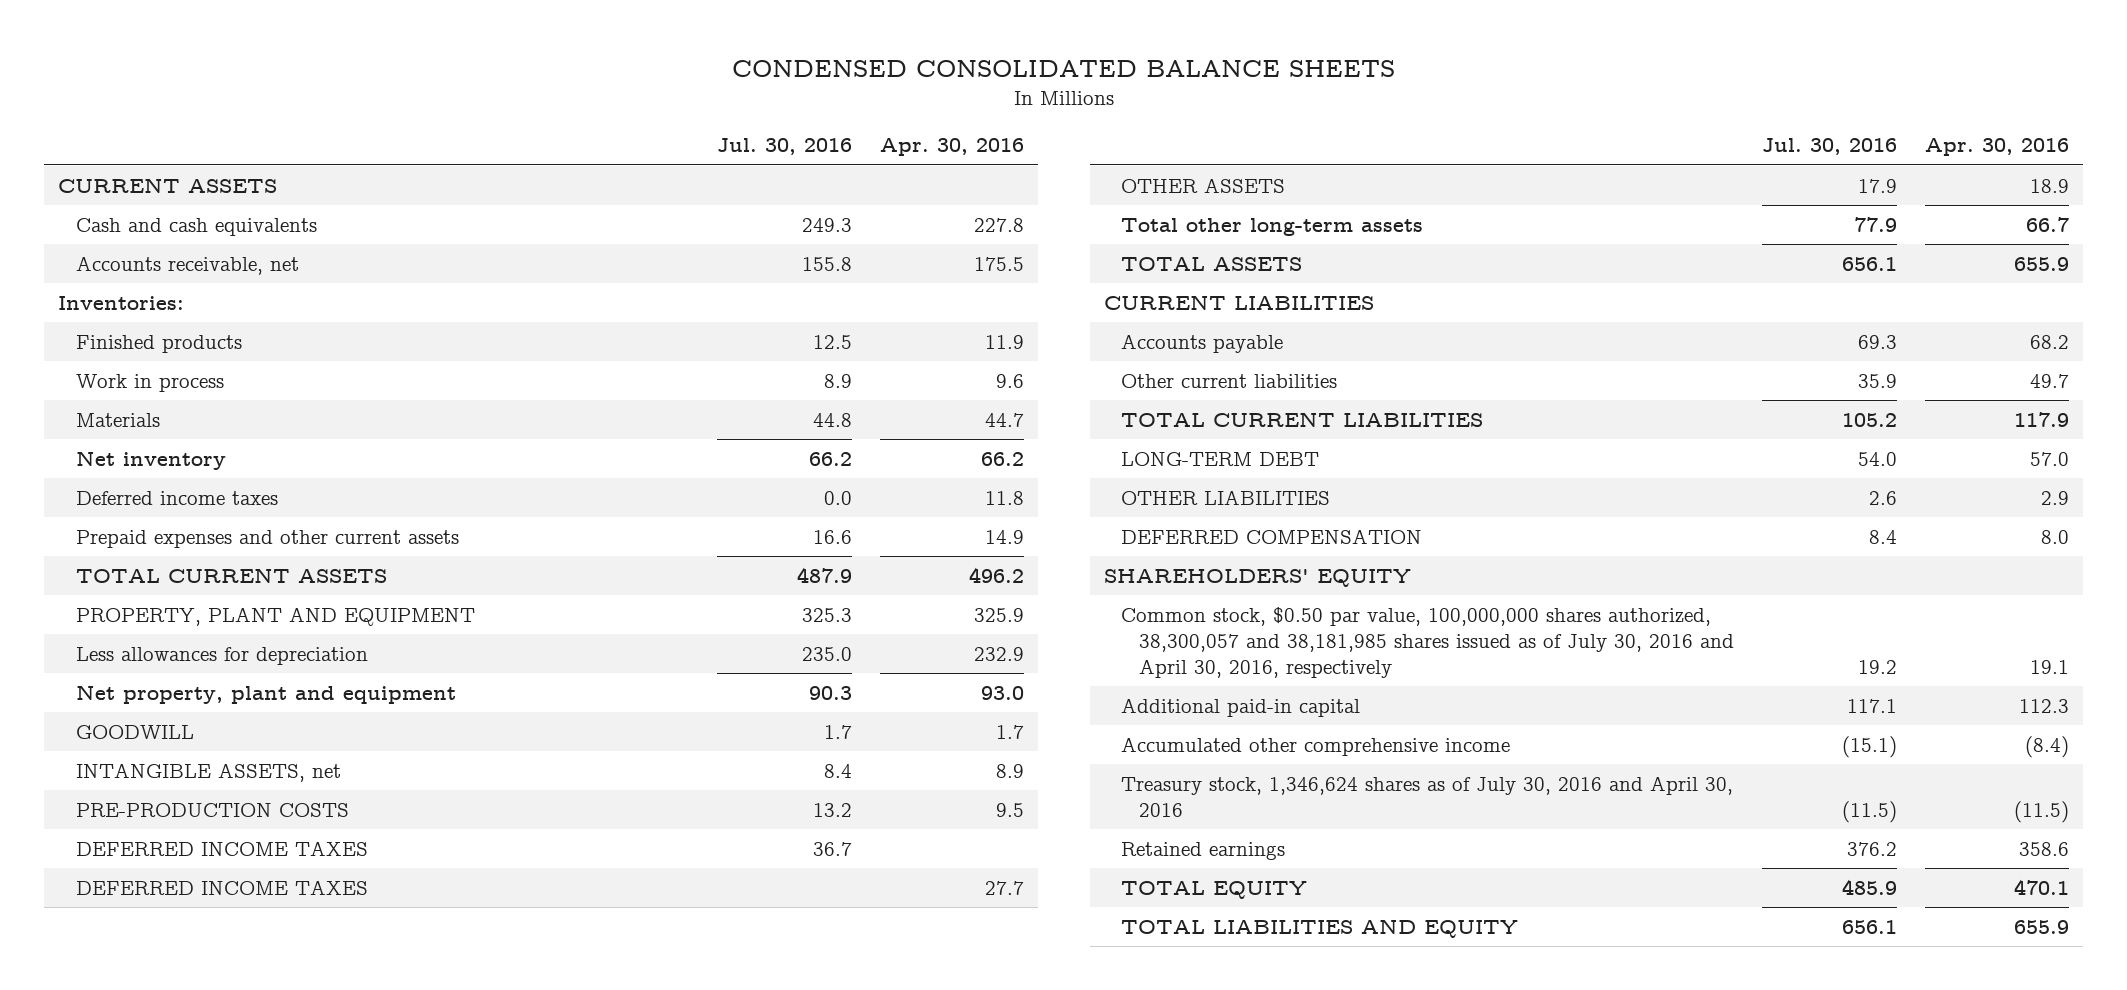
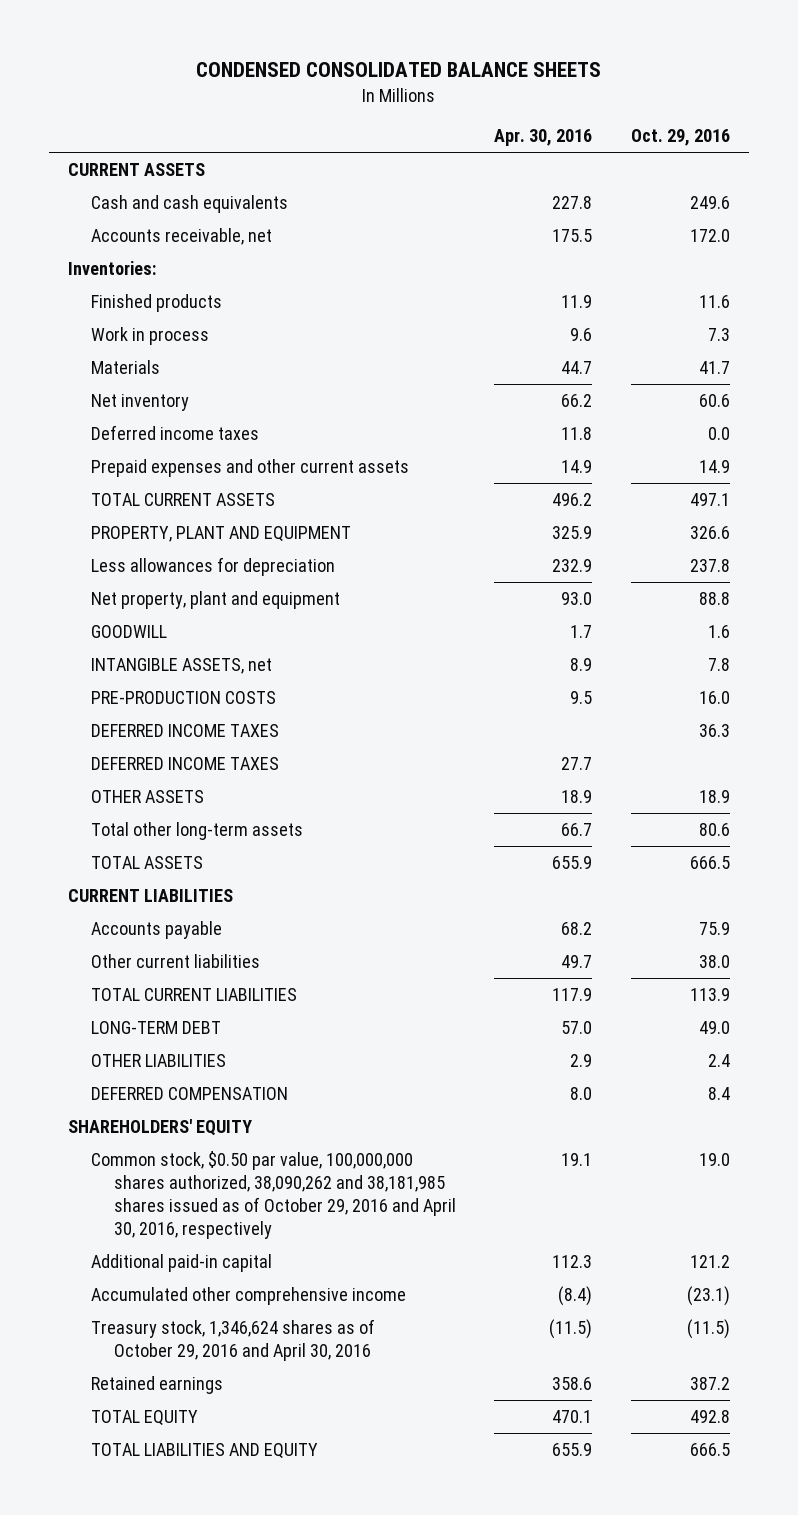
- | Jul. 30, 2016 | Apr. 30, 2016
+ | Apr. 30, 2016 | Oct. 29, 2016
- Common stock, $0.50 par value, 100,000,000 shares authorized, 38,300,057 and 38,181,985 shares issued as of July 30, 2016 and April 30, 2016, respectively | 19.2 | 19.1
+ Common stock, $0.50 par value, 100,000,000 shares authorized, 38,090,262 and 38,181,985 shares issued as of October 29, 2016 and April 30, 2016, respectively | 19.1 | 19.0
- Treasury stock, 1,346,624 shares as of July 30, 2016 and April 30, 2016 | (11.5) | (11.5)
+ Treasury stock, 1,346,624 shares as of October 29, 2016 and April 30, 2016 | (11.5) | (11.5)

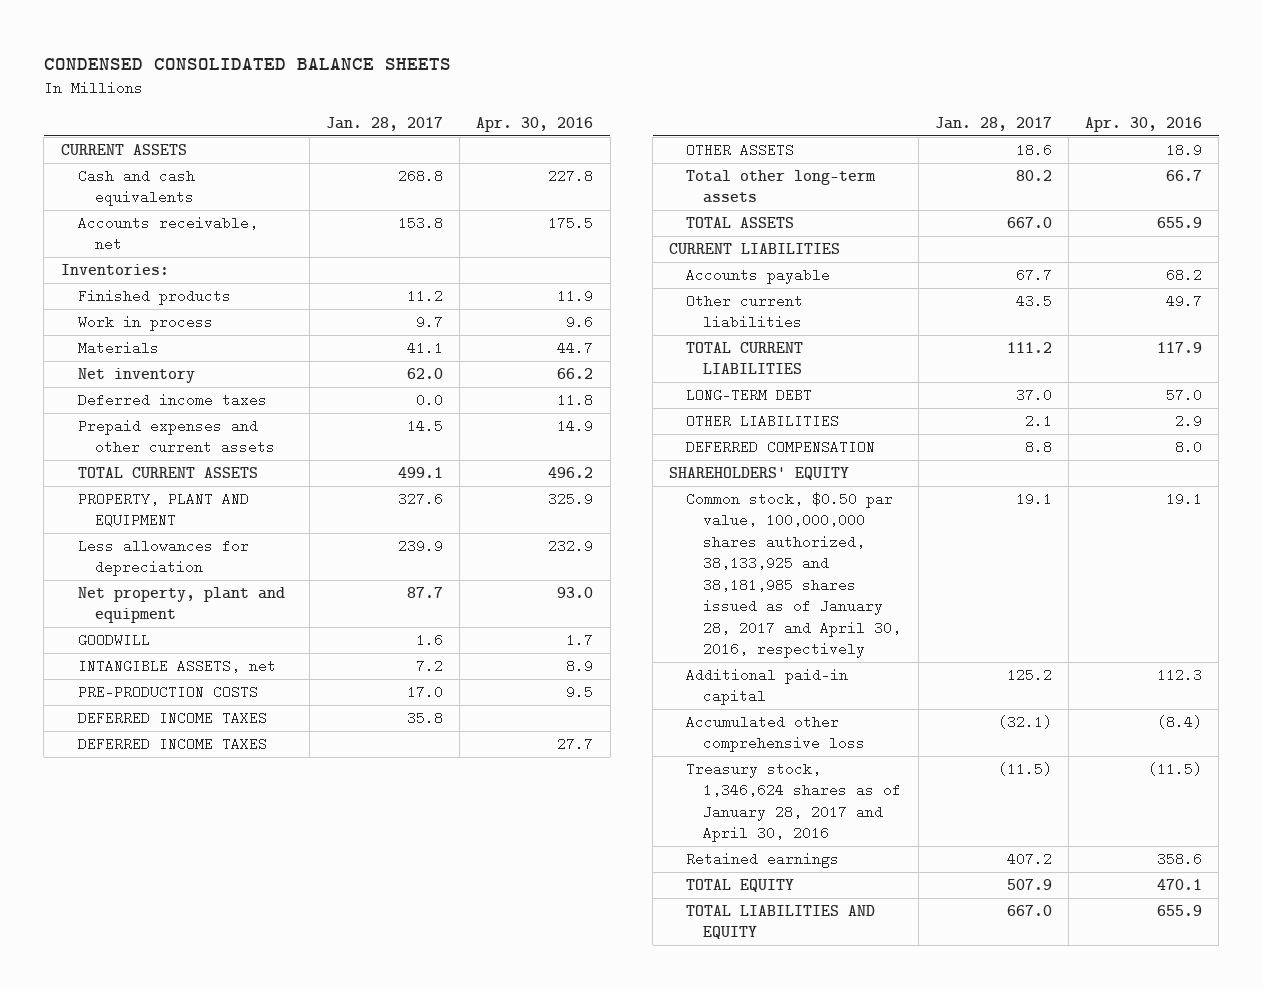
- | Apr. 30, 2016 | Oct. 29, 2016
+ | Jan. 28, 2017 | Apr. 30, 2016
- Common stock, $0.50 par value, 100,000,000 shares authorized, 38,090,262 and 38,181,985 shares issued as of October 29, 2016 and April 30, 2016, respectively | 19.1 | 19.0
+ Common stock, $0.50 par value, 100,000,000 shares authorized, 38,133,925 and 38,181,985 shares issued as of January 28, 2017 and April 30, 2016, respectively | 19.1 | 19.1
- Accumulated other comprehensive income | (8.4) | (23.1)
- Treasury stock, 1,346,624 shares as of October 29, 2016 and April 30, 2016 | (11.5) | (11.5)
+ Accumulated other comprehensive loss | (32.1) | (8.4)
+ Treasury stock, 1,346,624 shares as of January 28, 2017 and April 30, 2016 | (11.5) | (11.5)

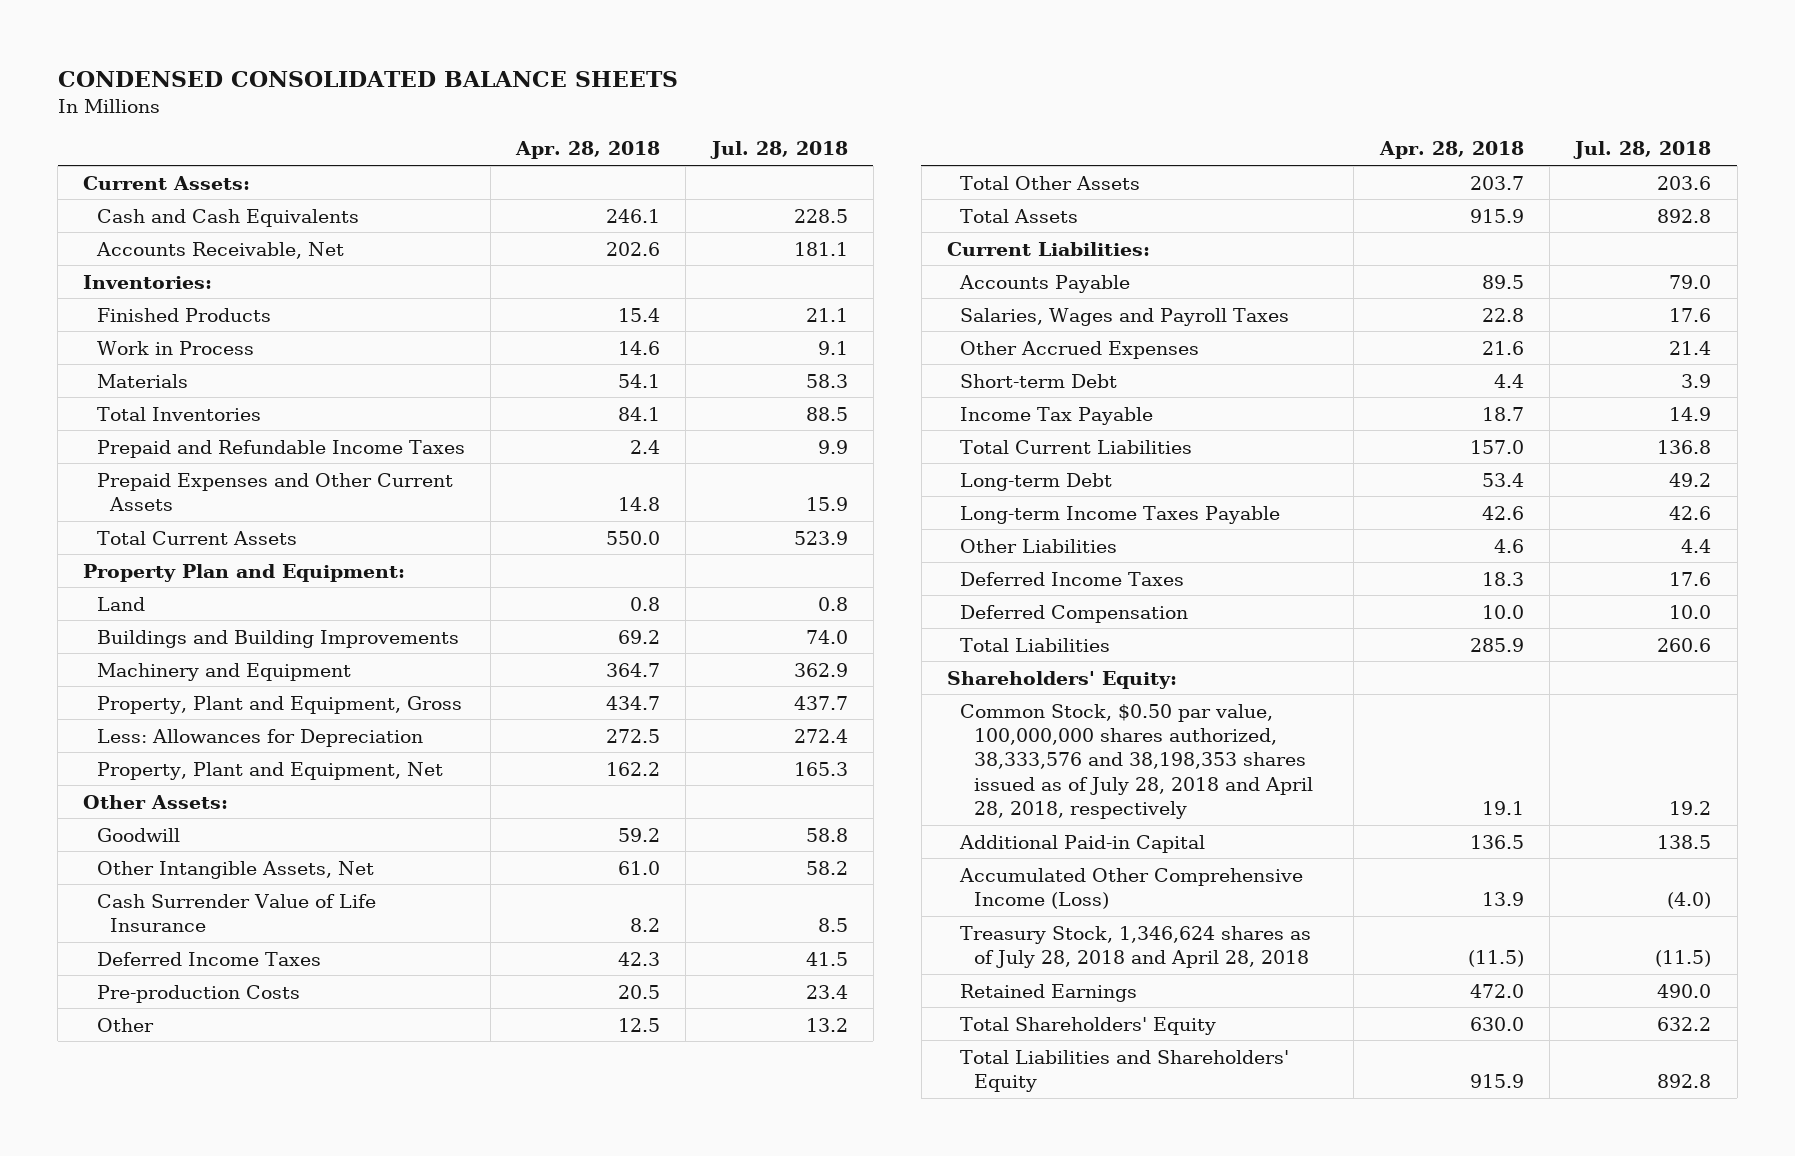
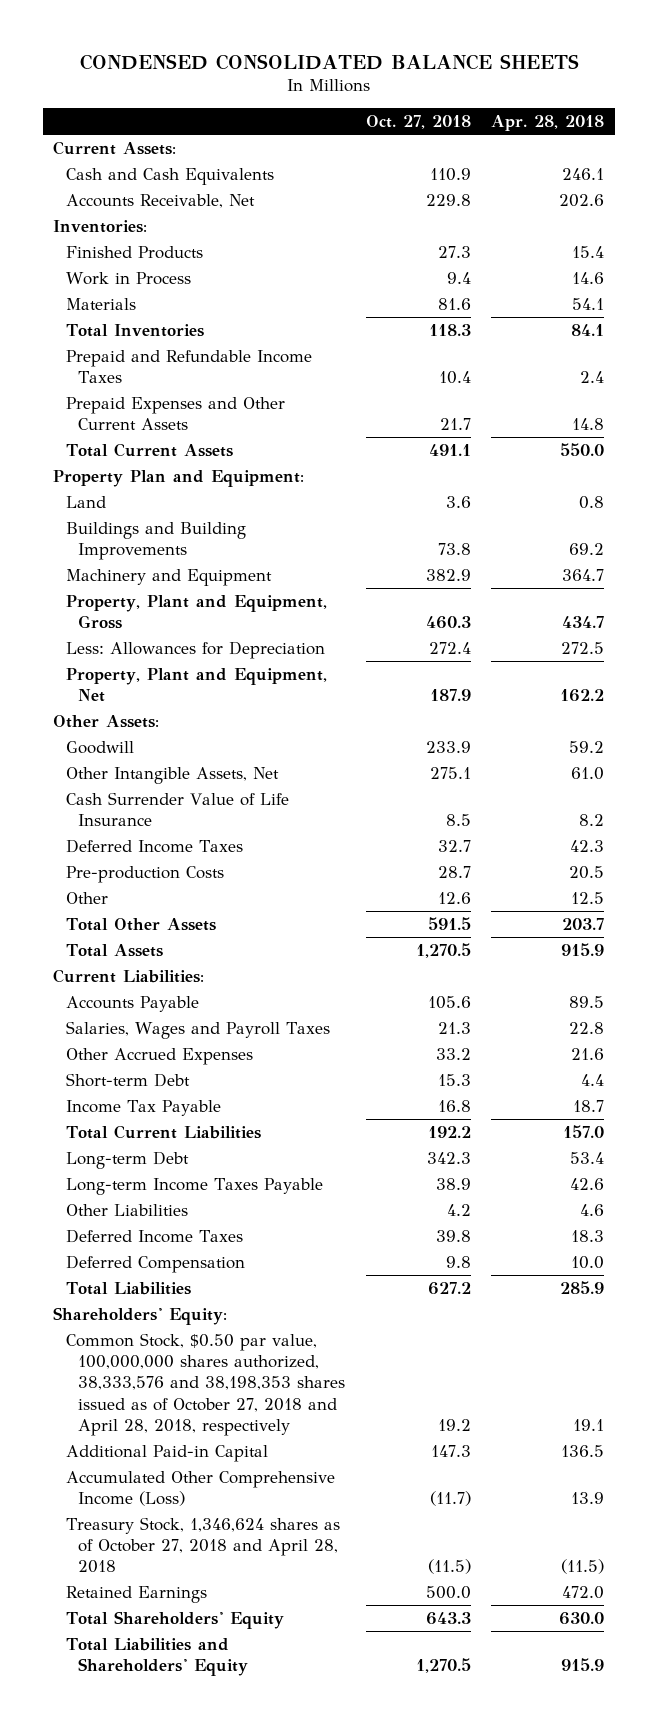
- | Apr. 28, 2018 | Jul. 28, 2018
+ | Oct. 27, 2018 | Apr. 28, 2018
- Common Stock, $0.50 par value, 100,000,000 shares authorized, 38,333,576 and 38,198,353 shares issued as of July 28, 2018 and April 28, 2018, respectively | 19.1 | 19.2
+ Common Stock, $0.50 par value, 100,000,000 shares authorized, 38,333,576 and 38,198,353 shares issued as of October 27, 2018 and April 28, 2018, respectively | 19.2 | 19.1
- Treasury Stock, 1,346,624 shares as of July 28, 2018 and April 28, 2018 | (11.5) | (11.5)
+ Treasury Stock, 1,346,624 shares as of October 27, 2018 and April 28, 2018 | (11.5) | (11.5)

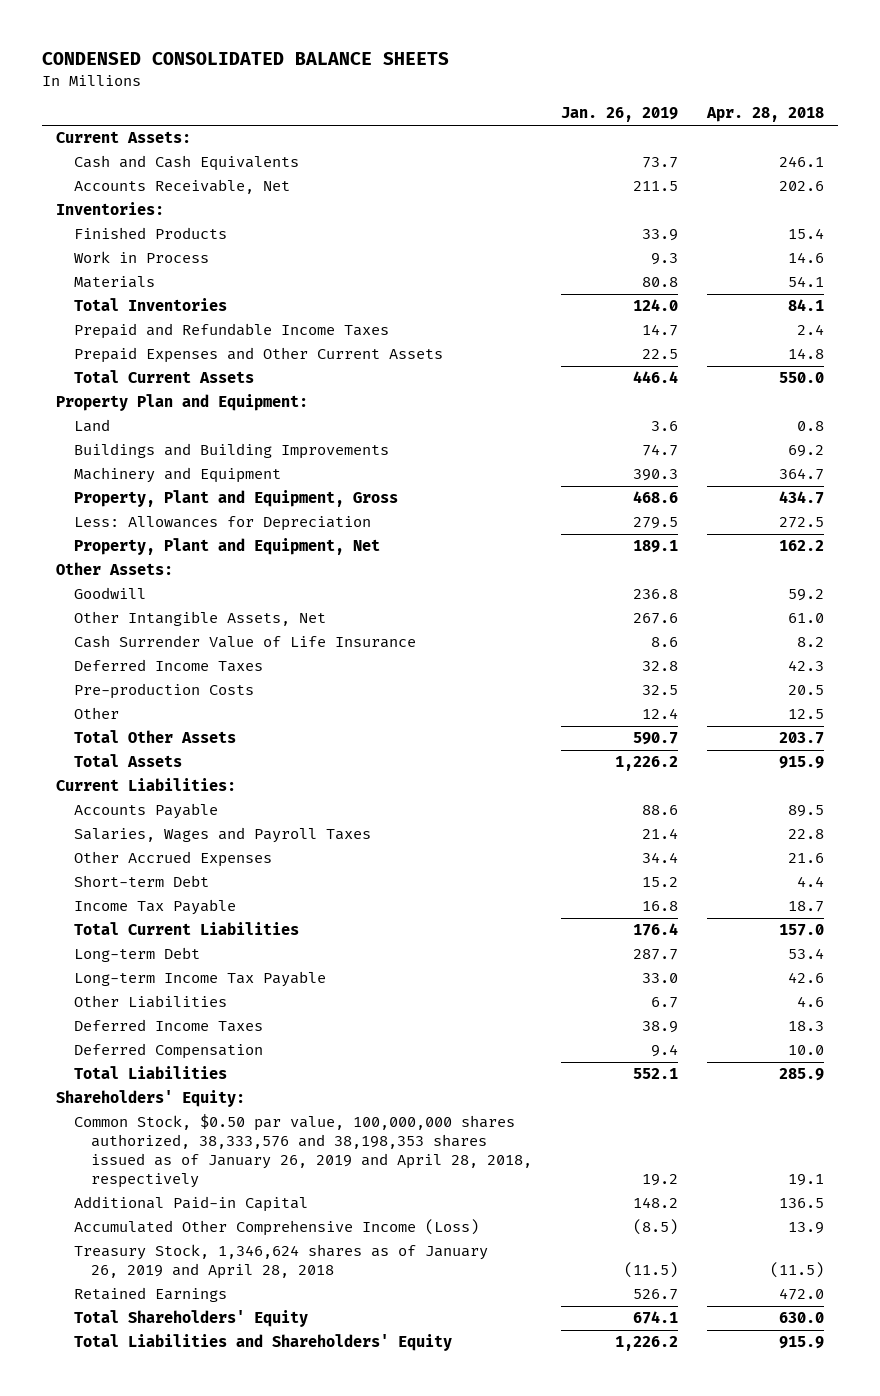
- | Oct. 27, 2018 | Apr. 28, 2018
+ | Jan. 26, 2019 | Apr. 28, 2018
- Long-term Income Taxes Payable | 38.9 | 42.6
+ Long-term Income Tax Payable | 33.0 | 42.6
- Common Stock, $0.50 par value, 100,000,000 shares authorized, 38,333,576 and 38,198,353 shares issued as of October 27, 2018 and April 28, 2018, respectively | 19.2 | 19.1
+ Common Stock, $0.50 par value, 100,000,000 shares authorized, 38,333,576 and 38,198,353 shares issued as of January 26, 2019 and April 28, 2018, respectively | 19.2 | 19.1
- Treasury Stock, 1,346,624 shares as of October 27, 2018 and April 28, 2018 | (11.5) | (11.5)
+ Treasury Stock, 1,346,624 shares as of January 26, 2019 and April 28, 2018 | (11.5) | (11.5)

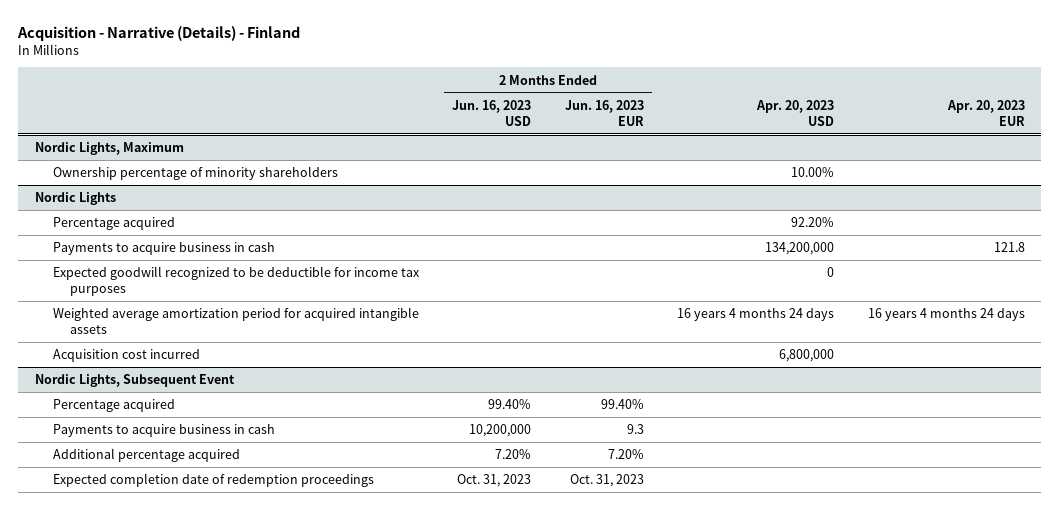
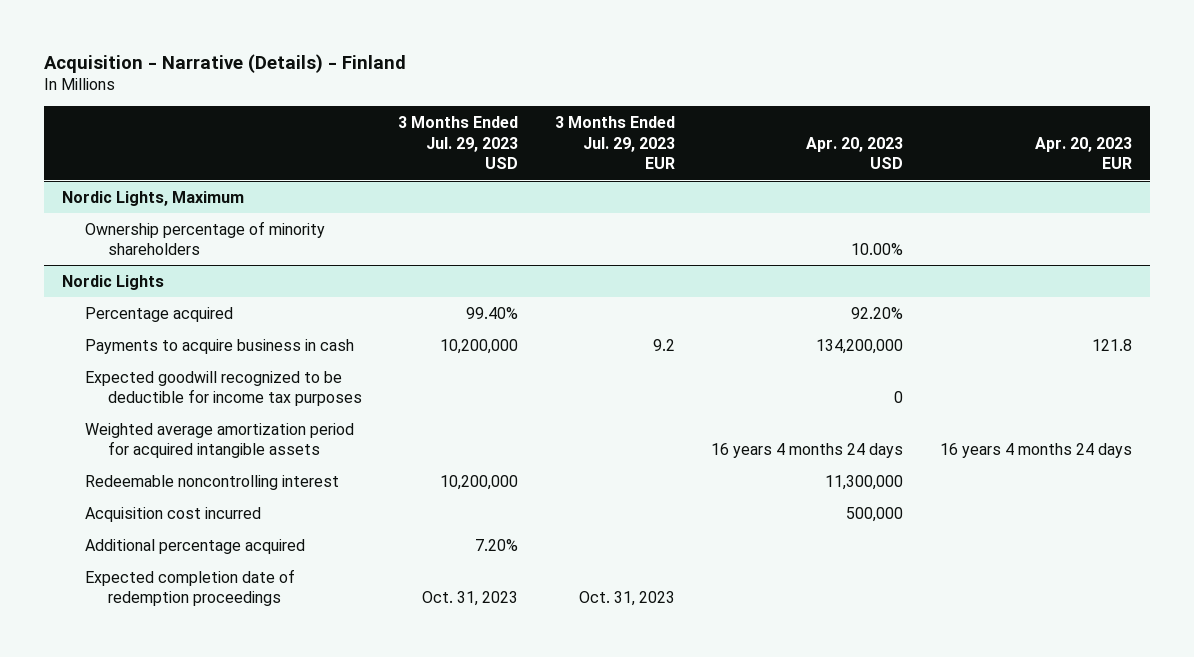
- | 2 Months Ended Jun. 16, 2023 USD | 2 Months Ended Jun. 16, 2023 EUR | Apr. 20, 2023 USD | Apr. 20, 2023 EUR
+ | 3 Months Ended Jul. 29, 2023 USD | 3 Months Ended Jul. 29, 2023 EUR | Apr. 20, 2023 USD | Apr. 20, 2023 EUR
@ Nordic Lights
- Acquisition cost incurred | | | 6,800,000 |
- Nordic Lights, Subsequent Event
- Percentage acquired | 99.40% | 99.40% | |
- Payments to acquire business in cash | 10,200,000 | 9.3 | |
@ Nordic Lights
+ Redeemable noncontrolling interest | 10,200,000 | | 11,300,000 |
+ Acquisition cost incurred | | | 500,000 |

